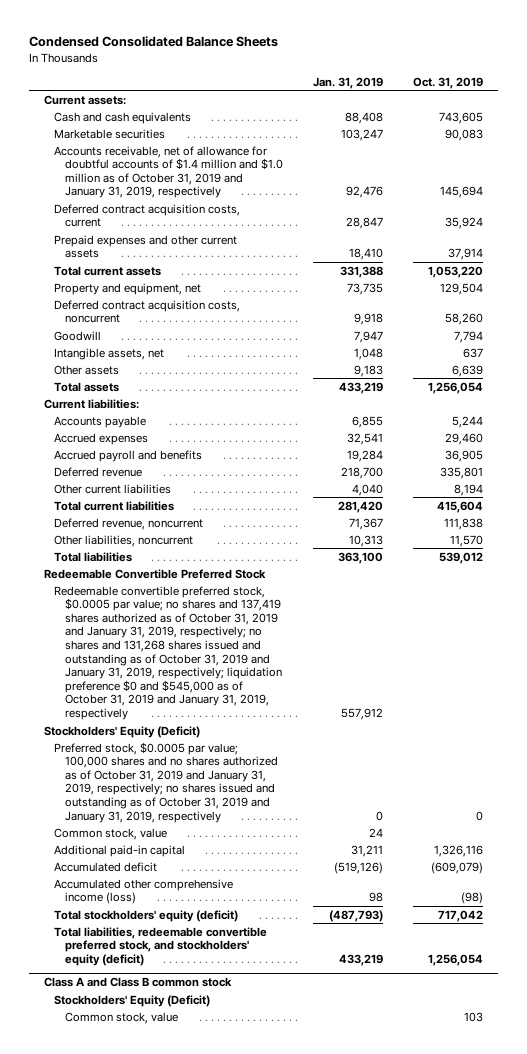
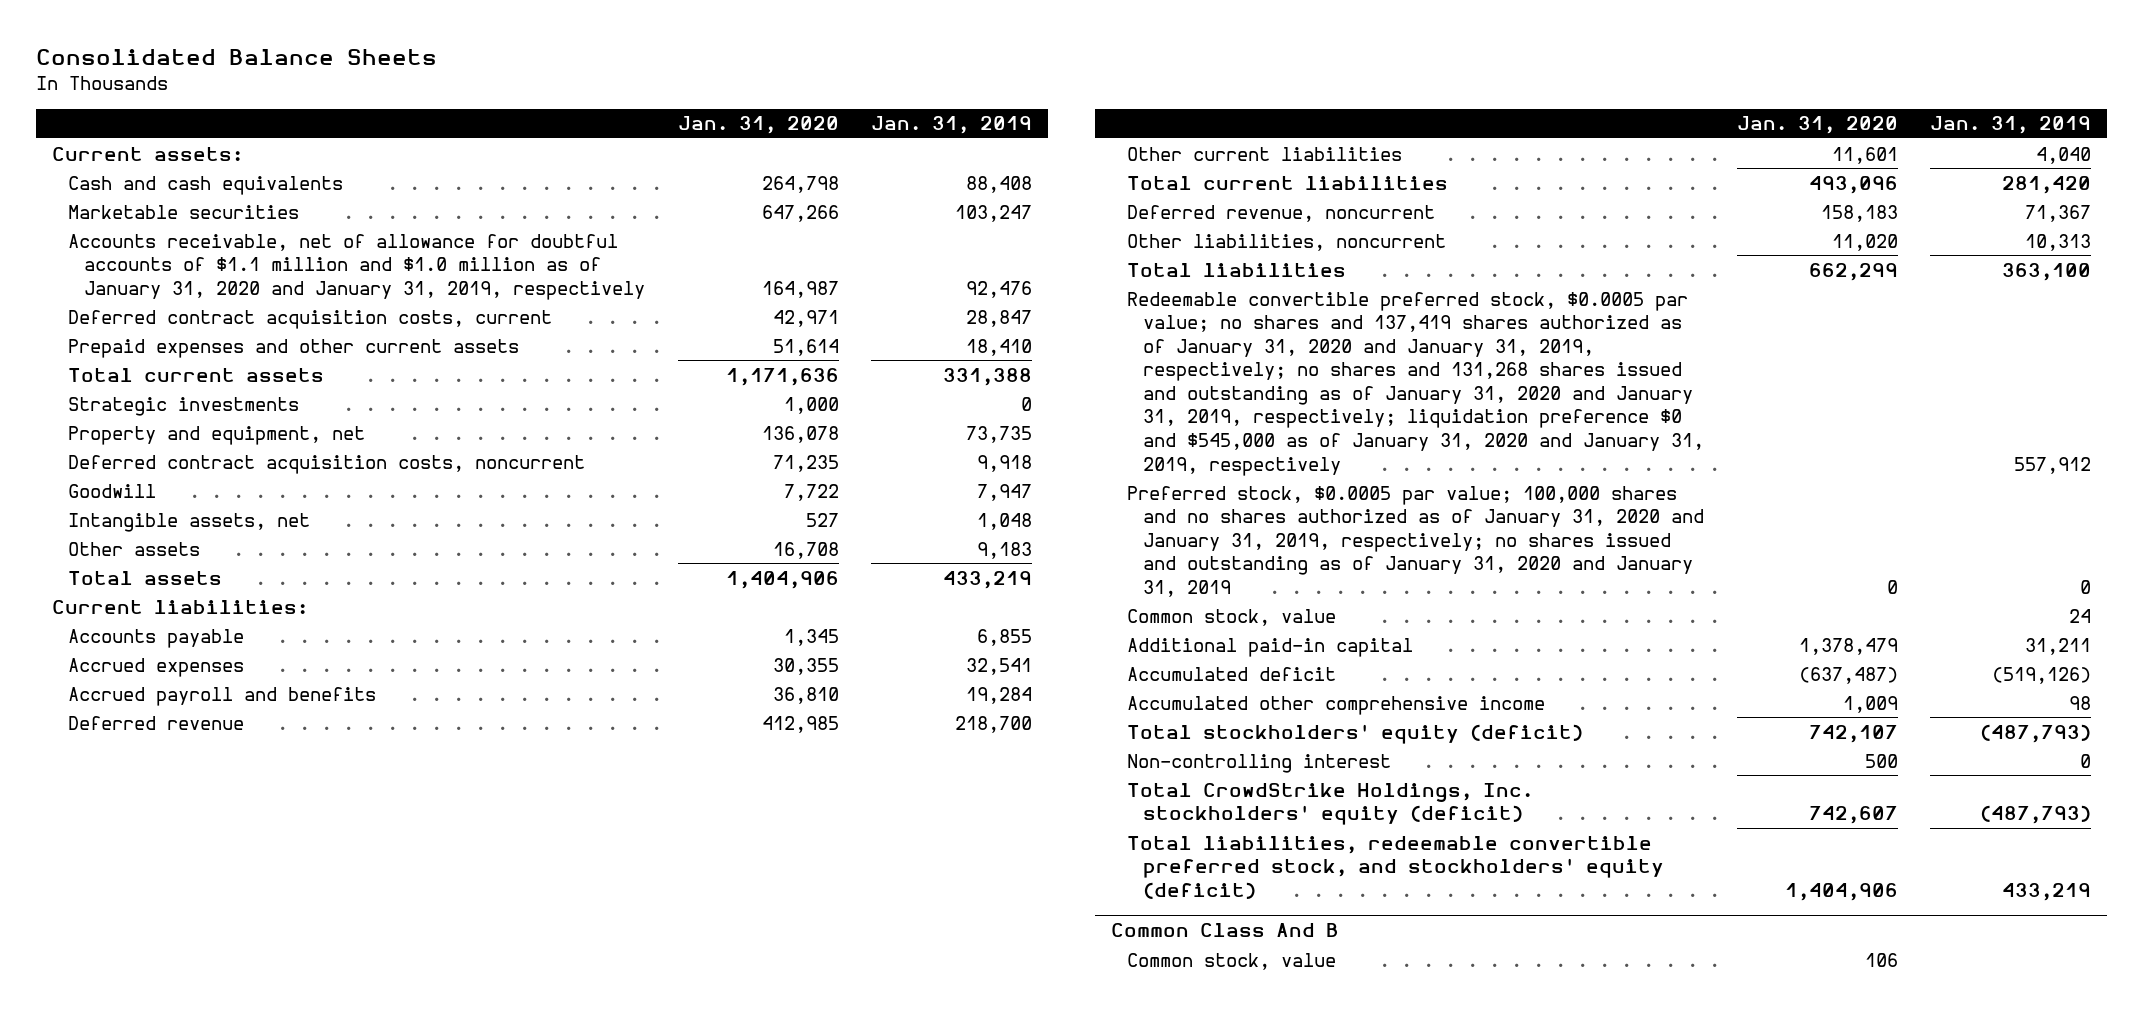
- Condensed Consolidated Balance Sheets
+ Consolidated Balance Sheets
- | Jan. 31, 2019 | Oct. 31, 2019
+ | Jan. 31, 2020 | Jan. 31, 2019
- Accounts receivable, net of allowance for doubtful accounts of $1.4 million and $1.0 million as of October 31, 2019 and January 31, 2019, respectively | 92,476 | 145,694
+ Accounts receivable, net of allowance for doubtful accounts of $1.1 million and $1.0 million as of January 31, 2020 and January 31, 2019, respectively | 164,987 | 92,476
+ Strategic investments | 1,000 | 0
- Redeemable Convertible Preferred Stock
- Redeemable convertible preferred stock, $0.0005 par value; no shares and 137,419 shares authorized as of October 31, 2019 and January 31, 2019, respectively; no shares and 131,268 shares issued and outstanding as of October 31, 2019 and January 31, 2019, respectively; liquidation preference $0 and $545,000 as of October 31, 2019 and January 31, 2019, respectively | 557,912 |
- Stockholders' Equity (Deficit)
- Preferred stock, $0.0005 par value; 100,000 shares and no shares authorized as of October 31, 2019 and January 31, 2019, respectively; no shares issued and outstanding as of October 31, 2019 and January 31, 2019, respectively | 0 | 0
+ Redeemable convertible preferred stock, $0.0005 par value; no shares and 137,419 shares authorized as of January 31, 2020 and January 31, 2019, respectively; no shares and 131,268 shares issued and outstanding as of January 31, 2020 and January 31, 2019, respectively; liquidation preference $0 and $545,000 as of January 31, 2020 and January 31, 2019, respectively | | 557,912
+ Preferred stock, $0.0005 par value; 100,000 shares and no shares authorized as of January 31, 2020 and January 31, 2019, respectively; no shares issued and outstanding as of January 31, 2020 and January 31, 2019 | 0 | 0
- Accumulated other comprehensive income (loss) | 98 | (98)
+ Accumulated other comprehensive income | 1,009 | 98
+ Non-controlling interest | 500 | 0
+ Total CrowdStrike Holdings, Inc. stockholders' equity (deficit) | 742,607 | (487,793)
- Class A and Class B common stock
- Stockholders' Equity (Deficit)
+ Common Class And B

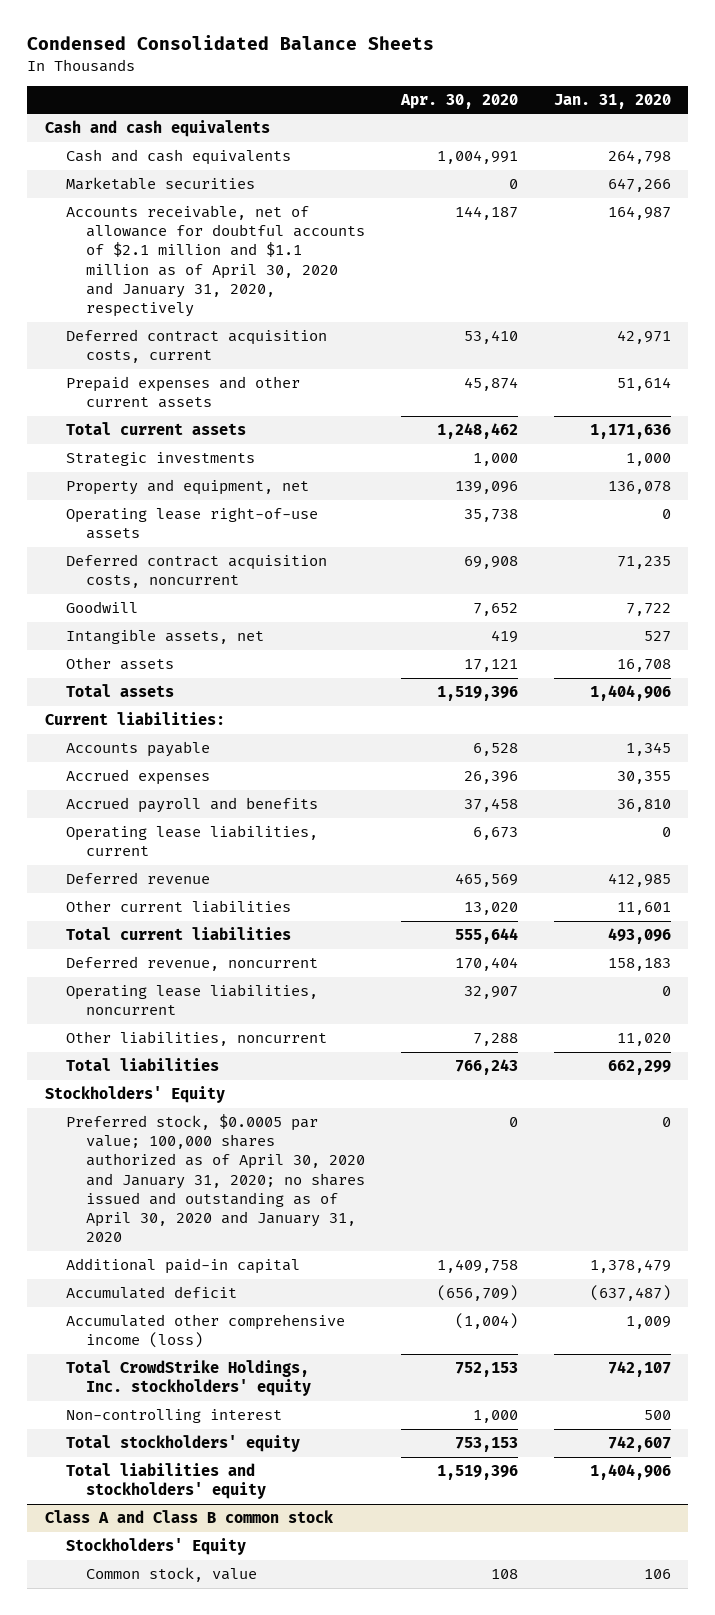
- Consolidated Balance Sheets
+ Condensed Consolidated Balance Sheets
- | Jan. 31, 2020 | Jan. 31, 2019
+ | Apr. 30, 2020 | Jan. 31, 2020
- Current assets:
+ Cash and cash equivalents
- Accounts receivable, net of allowance for doubtful accounts of $1.1 million and $1.0 million as of January 31, 2020 and January 31, 2019, respectively | 164,987 | 92,476
+ Accounts receivable, net of allowance for doubtful accounts of $2.1 million and $1.1 million as of April 30, 2020 and January 31, 2020, respectively | 144,187 | 164,987
+ Operating lease right-of-use assets | 35,738 | 0
+ Operating lease liabilities, current | 6,673 | 0
+ Operating lease liabilities, noncurrent | 32,907 | 0
- Redeemable convertible preferred stock, $0.0005 par value; no shares and 137,419 shares authorized as of January 31, 2020 and January 31, 2019, respectively; no shares and 131,268 shares issued and outstanding as of January 31, 2020 and January 31, 2019, respectively; liquidation preference $0 and $545,000 as of January 31, 2020 and January 31, 2019, respectively | | 557,912
- Preferred stock, $0.0005 par value; 100,000 shares and no shares authorized as of January 31, 2020 and January 31, 2019, respectively; no shares issued and outstanding as of January 31, 2020 and January 31, 2019 | 0 | 0
- Common stock, value | | 24
+ Stockholders' Equity
+ Preferred stock, $0.0005 par value; 100,000 shares authorized as of April 30, 2020 and January 31, 2020; no shares issued and outstanding as of April 30, 2020 and January 31, 2020 | 0 | 0
- Accumulated other comprehensive income | 1,009 | 98
- Total stockholders' equity (deficit) | 742,107 | (487,793)
+ Accumulated other comprehensive income (loss) | (1,004) | 1,009
+ Total CrowdStrike Holdings, Inc. stockholders' equity | 752,153 | 742,107
- Total CrowdStrike Holdings, Inc. stockholders' equity (deficit) | 742,607 | (487,793)
- Total liabilities, redeemable convertible preferred stock, and stockholders' equity (deficit) | 1,404,906 | 433,219
- Common Class And B
+ Total stockholders' equity | 753,153 | 742,607
+ Total liabilities and stockholders' equity | 1,519,396 | 1,404,906
+ Class A and Class B common stock
+ Stockholders' Equity

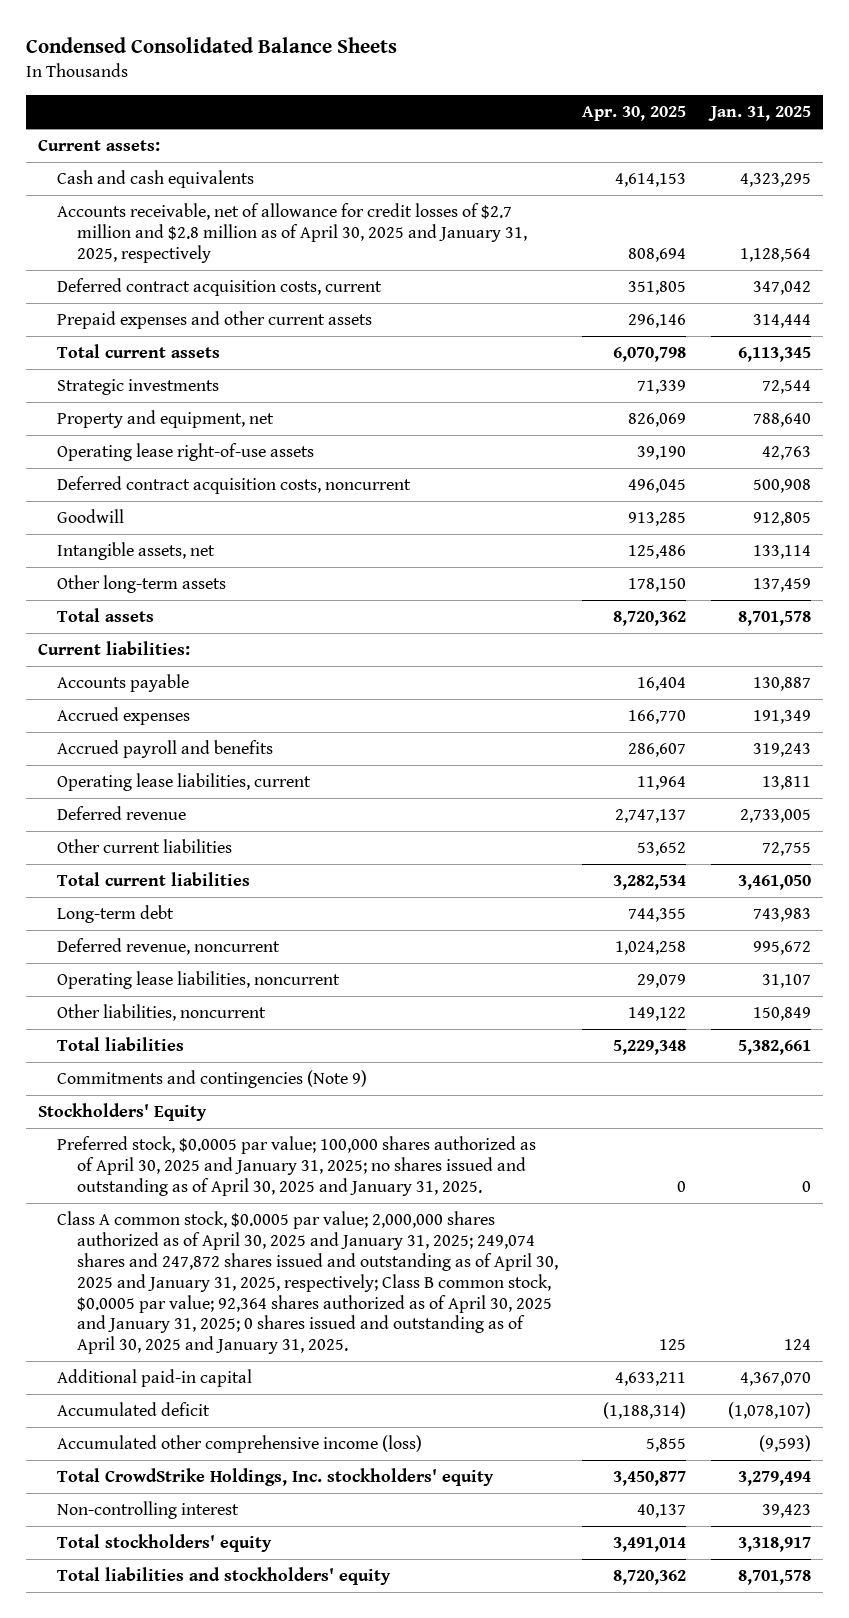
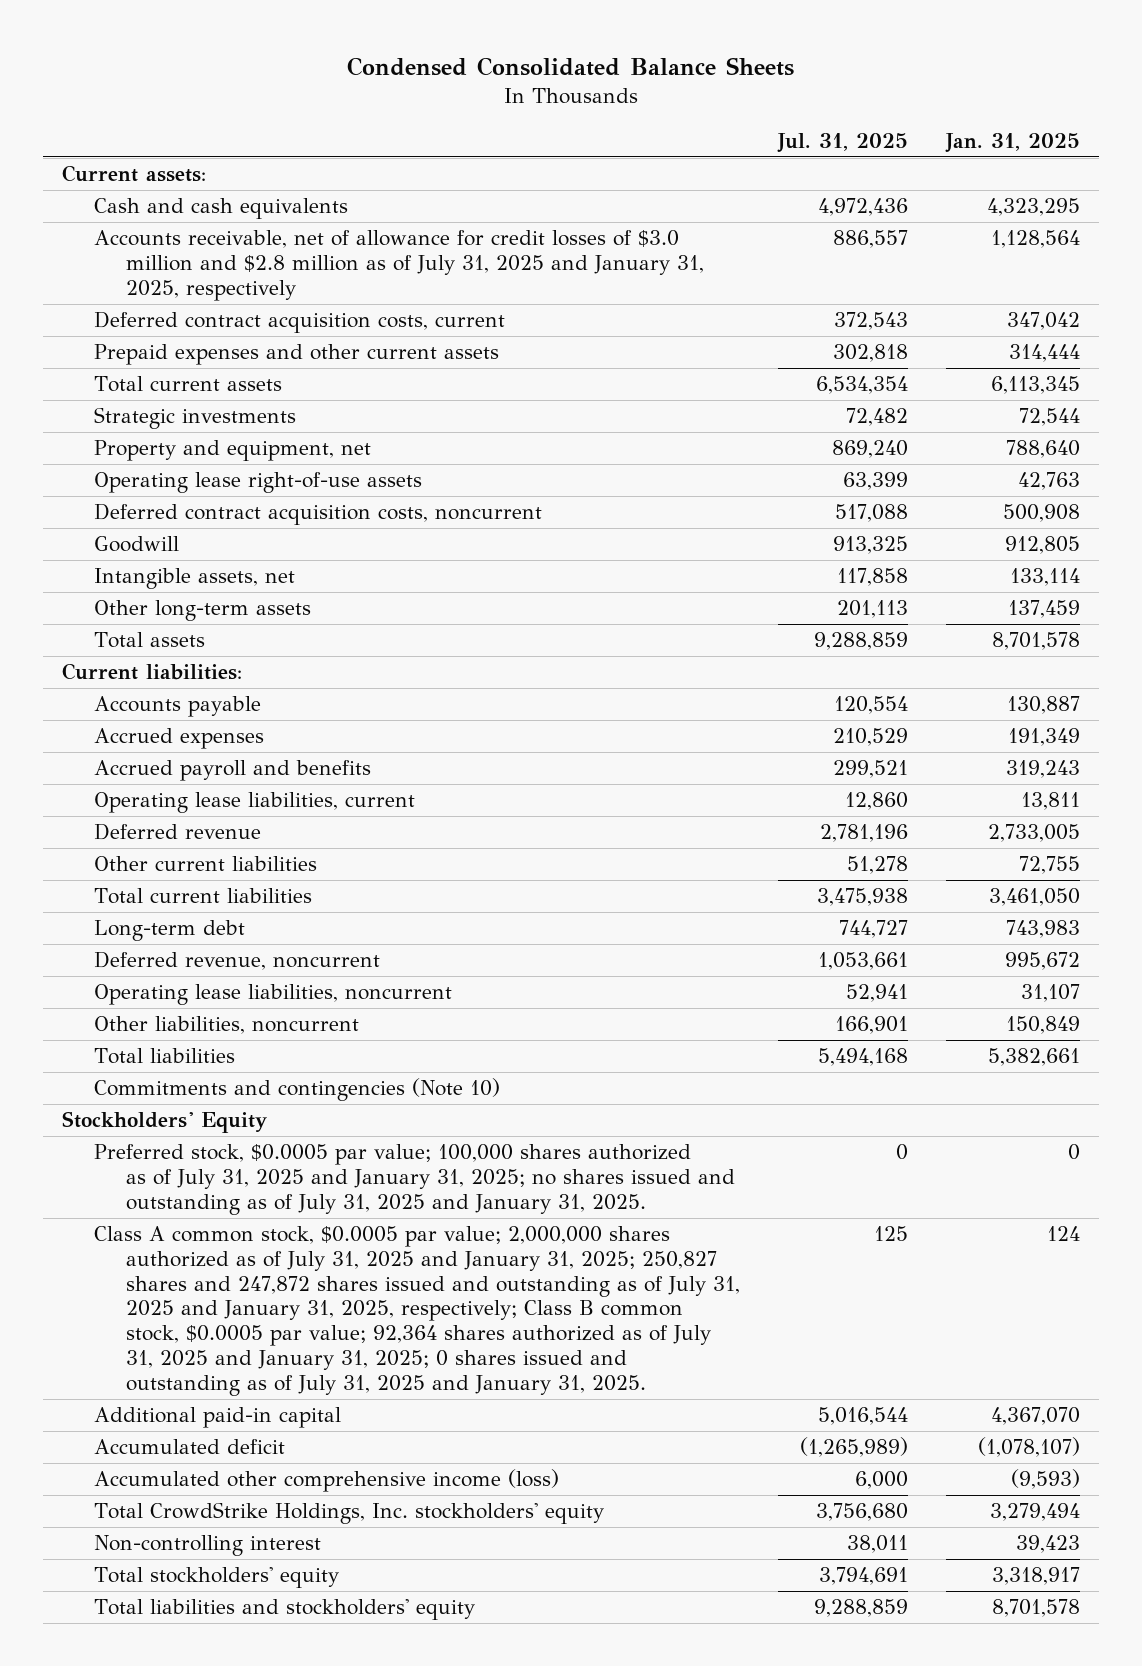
- | Apr. 30, 2025 | Jan. 31, 2025
+ | Jul. 31, 2025 | Jan. 31, 2025
- Accounts receivable, net of allowance for credit losses of $2.7 million and $2.8 million as of April 30, 2025 and January 31, 2025, respectively | 808,694 | 1,128,564
+ Accounts receivable, net of allowance for credit losses of $3.0 million and $2.8 million as of July 31, 2025 and January 31, 2025, respectively | 886,557 | 1,128,564
- Commitments and contingencies (Note 9)
+ Commitments and contingencies (Note 10)
- Preferred stock, $0.0005 par value; 100,000 shares authorized as of April 30, 2025 and January 31, 2025; no shares issued and outstanding as of April 30, 2025 and January 31, 2025. | 0 | 0
- Class A common stock, $0.0005 par value; 2,000,000 shares authorized as of April 30, 2025 and January 31, 2025; 249,074 shares and 247,872 shares issued and outstanding as of April 30, 2025 and January 31, 2025, respectively; Class B common stock, $0.0005 par value; 92,364 shares authorized as of April 30, 2025 and January 31, 2025; 0 shares issued and outstanding as of April 30, 2025 and January 31, 2025. | 125 | 124
+ Preferred stock, $0.0005 par value; 100,000 shares authorized as of July 31, 2025 and January 31, 2025; no shares issued and outstanding as of July 31, 2025 and January 31, 2025. | 0 | 0
+ Class A common stock, $0.0005 par value; 2,000,000 shares authorized as of July 31, 2025 and January 31, 2025; 250,827 shares and 247,872 shares issued and outstanding as of July 31, 2025 and January 31, 2025, respectively; Class B common stock, $0.0005 par value; 92,364 shares authorized as of July 31, 2025 and January 31, 2025; 0 shares issued and outstanding as of July 31, 2025 and January 31, 2025. | 125 | 124

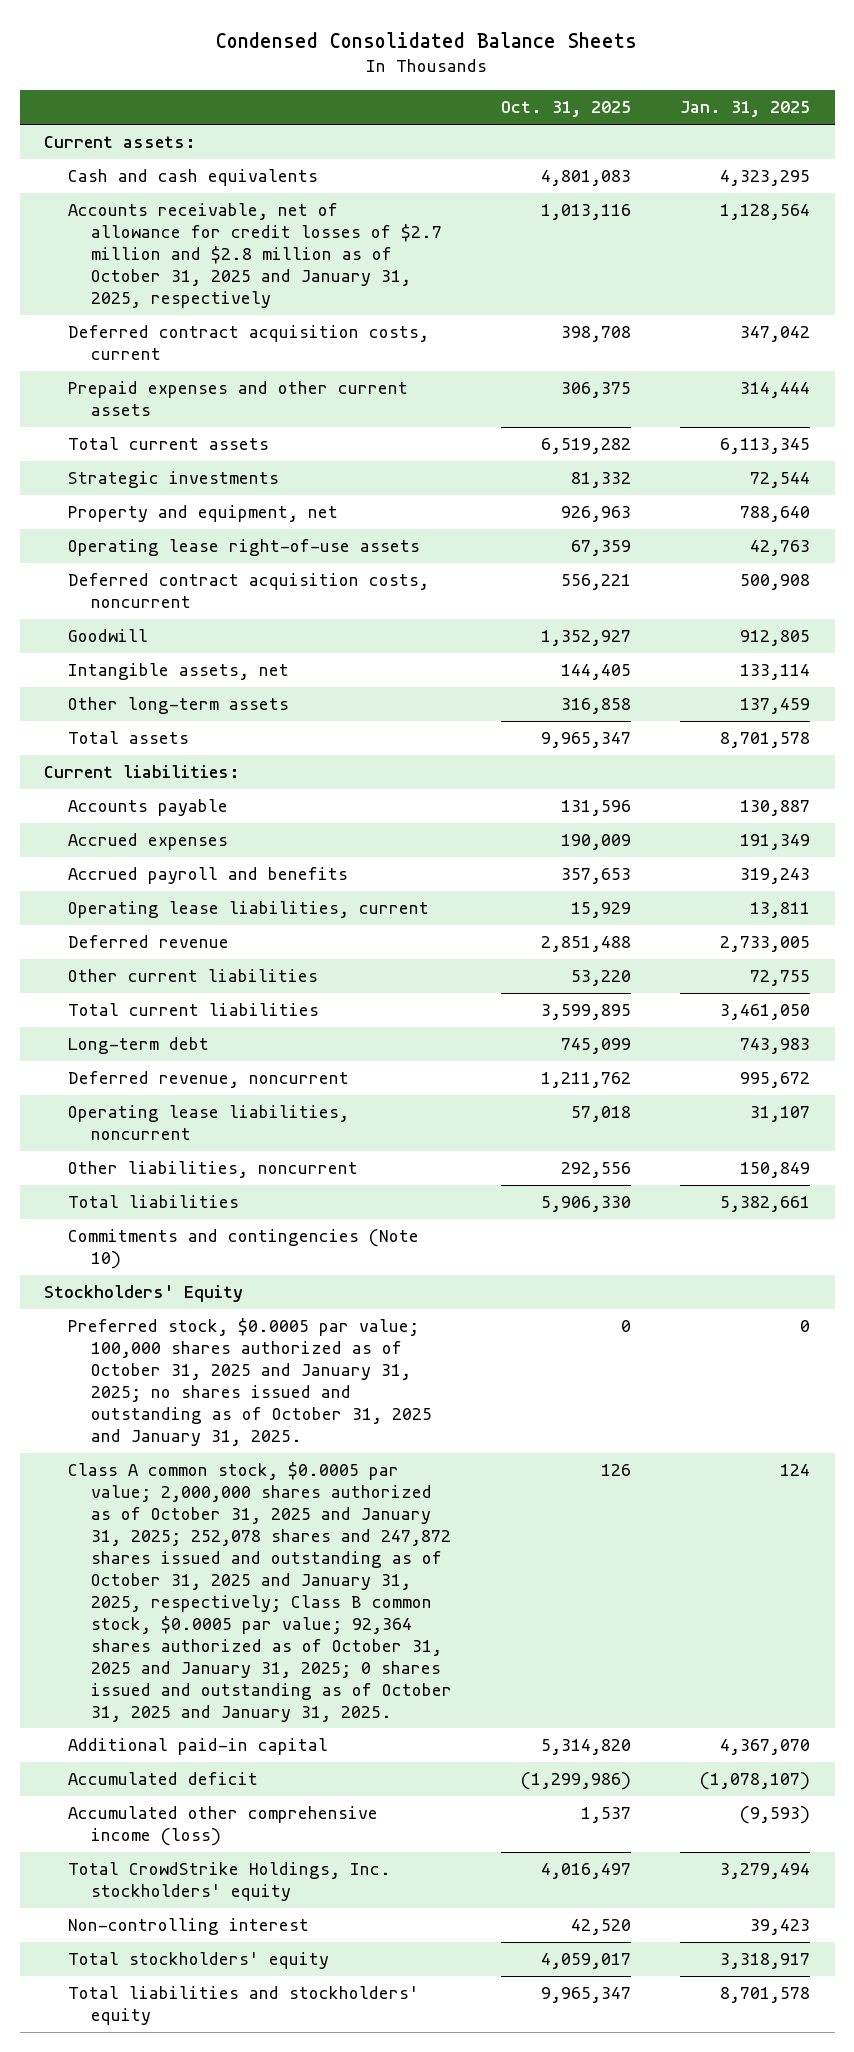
- | Jul. 31, 2025 | Jan. 31, 2025
+ | Oct. 31, 2025 | Jan. 31, 2025
- Accounts receivable, net of allowance for credit losses of $3.0 million and $2.8 million as of July 31, 2025 and January 31, 2025, respectively | 886,557 | 1,128,564
+ Accounts receivable, net of allowance for credit losses of $2.7 million and $2.8 million as of October 31, 2025 and January 31, 2025, respectively | 1,013,116 | 1,128,564
- Preferred stock, $0.0005 par value; 100,000 shares authorized as of July 31, 2025 and January 31, 2025; no shares issued and outstanding as of July 31, 2025 and January 31, 2025. | 0 | 0
- Class A common stock, $0.0005 par value; 2,000,000 shares authorized as of July 31, 2025 and January 31, 2025; 250,827 shares and 247,872 shares issued and outstanding as of July 31, 2025 and January 31, 2025, respectively; Class B common stock, $0.0005 par value; 92,364 shares authorized as of July 31, 2025 and January 31, 2025; 0 shares issued and outstanding as of July 31, 2025 and January 31, 2025. | 125 | 124
+ Preferred stock, $0.0005 par value; 100,000 shares authorized as of October 31, 2025 and January 31, 2025; no shares issued and outstanding as of October 31, 2025 and January 31, 2025. | 0 | 0
+ Class A common stock, $0.0005 par value; 2,000,000 shares authorized as of October 31, 2025 and January 31, 2025; 252,078 shares and 247,872 shares issued and outstanding as of October 31, 2025 and January 31, 2025, respectively; Class B common stock, $0.0005 par value; 92,364 shares authorized as of October 31, 2025 and January 31, 2025; 0 shares issued and outstanding as of October 31, 2025 and January 31, 2025. | 126 | 124

